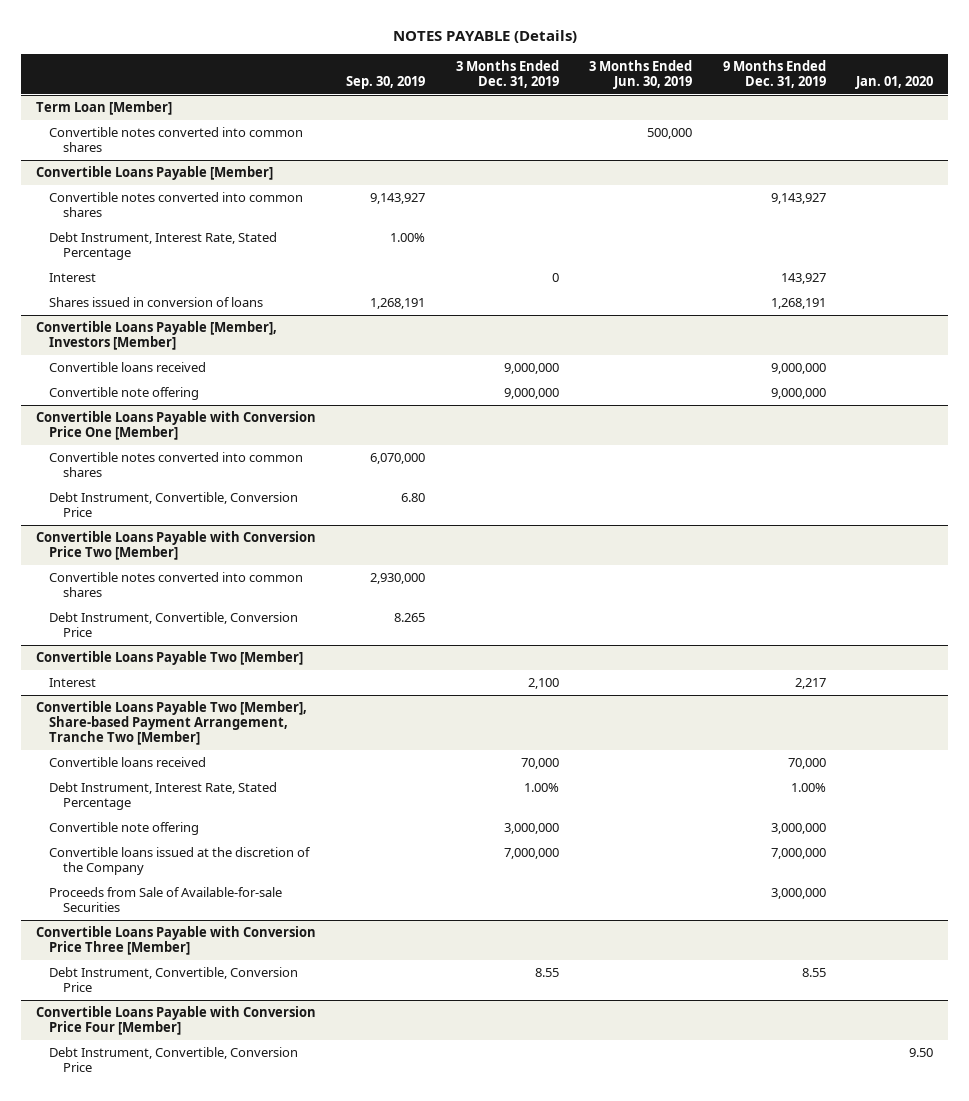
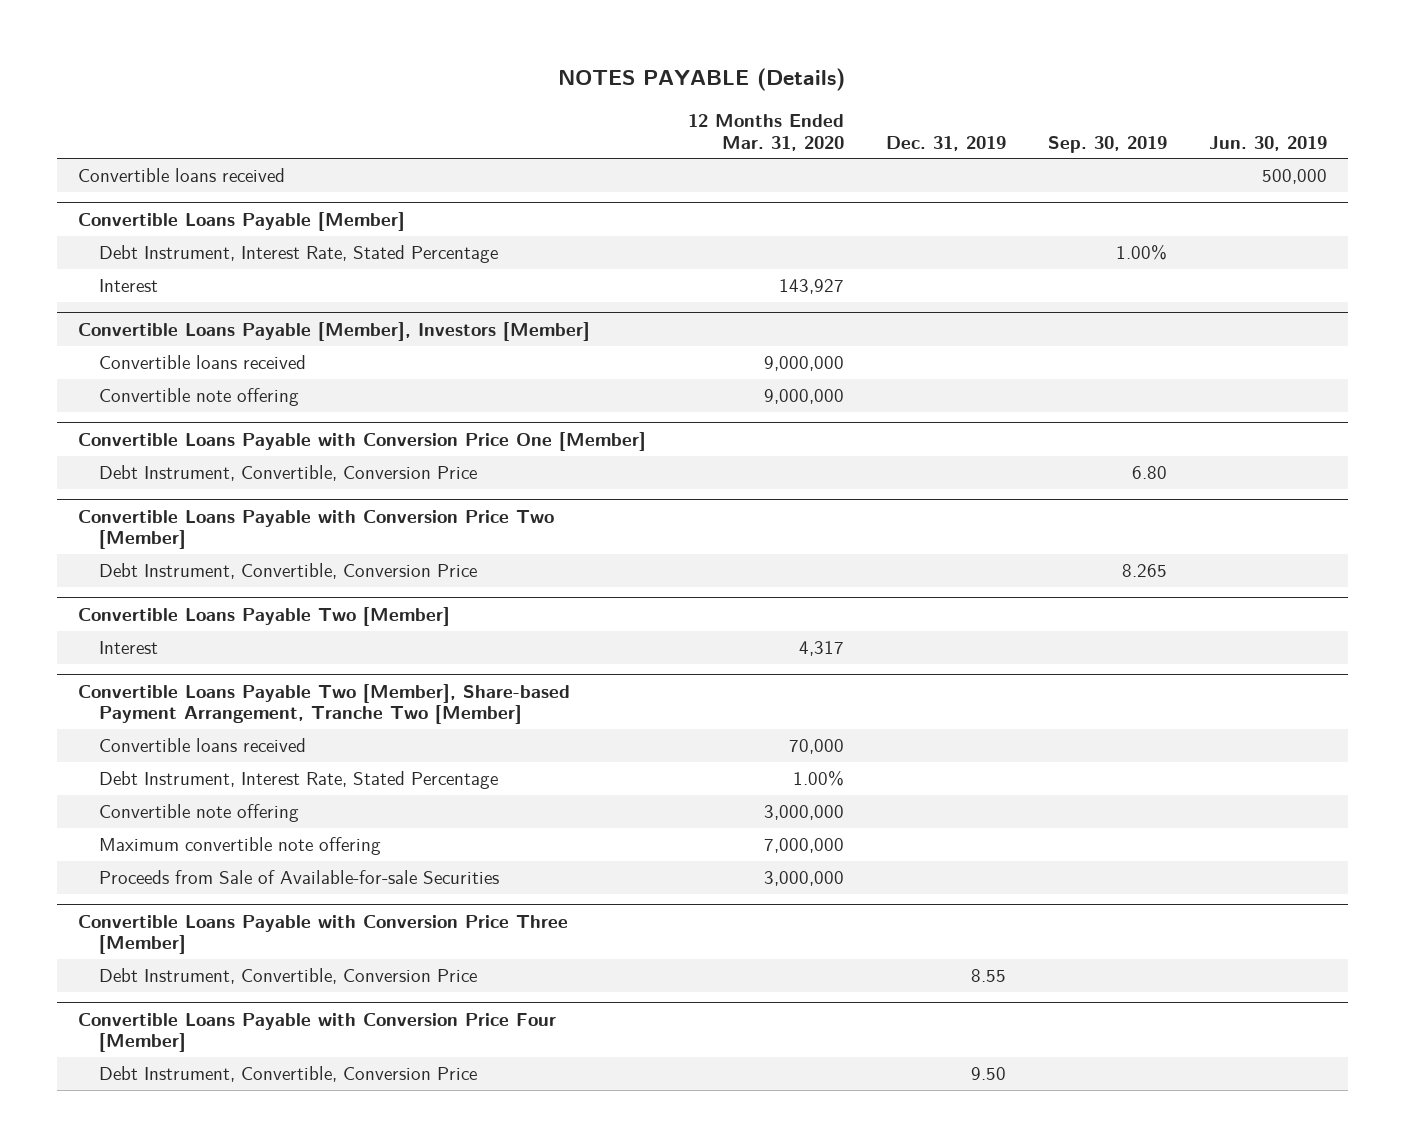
- | Sep. 30, 2019 | 3 Months Ended Dec. 31, 2019 | 3 Months Ended Jun. 30, 2019 | 9 Months Ended Dec. 31, 2019 | Jan. 01, 2020
+ | 12 Months Ended Mar. 31, 2020 | Dec. 31, 2019 | Sep. 30, 2019 | Jun. 30, 2019
- Term Loan [Member]
- Convertible notes converted into common shares | | | 500,000 | |
+ Convertible loans received | | | | 500,000
@ Convertible Loans Payable [Member]
- Convertible notes converted into common shares | 9,143,927 | | | 9,143,927 |
- Shares issued in conversion of loans | 1,268,191 | | | 1,268,191 |
@ Convertible Loans Payable with Conversion Price One [Member]
- Convertible notes converted into common shares | 6,070,000 | | | |
@ Convertible Loans Payable with Conversion Price Two [Member]
- Convertible notes converted into common shares | 2,930,000 | | | |
@ Convertible Loans Payable Two [Member], Share-based Payment Arrangement, Tranche Two [Member]
- Convertible loans issued at the discretion of the Company | | 7,000,000 | | 7,000,000 |
+ Maximum convertible note offering | 7,000,000 | | |

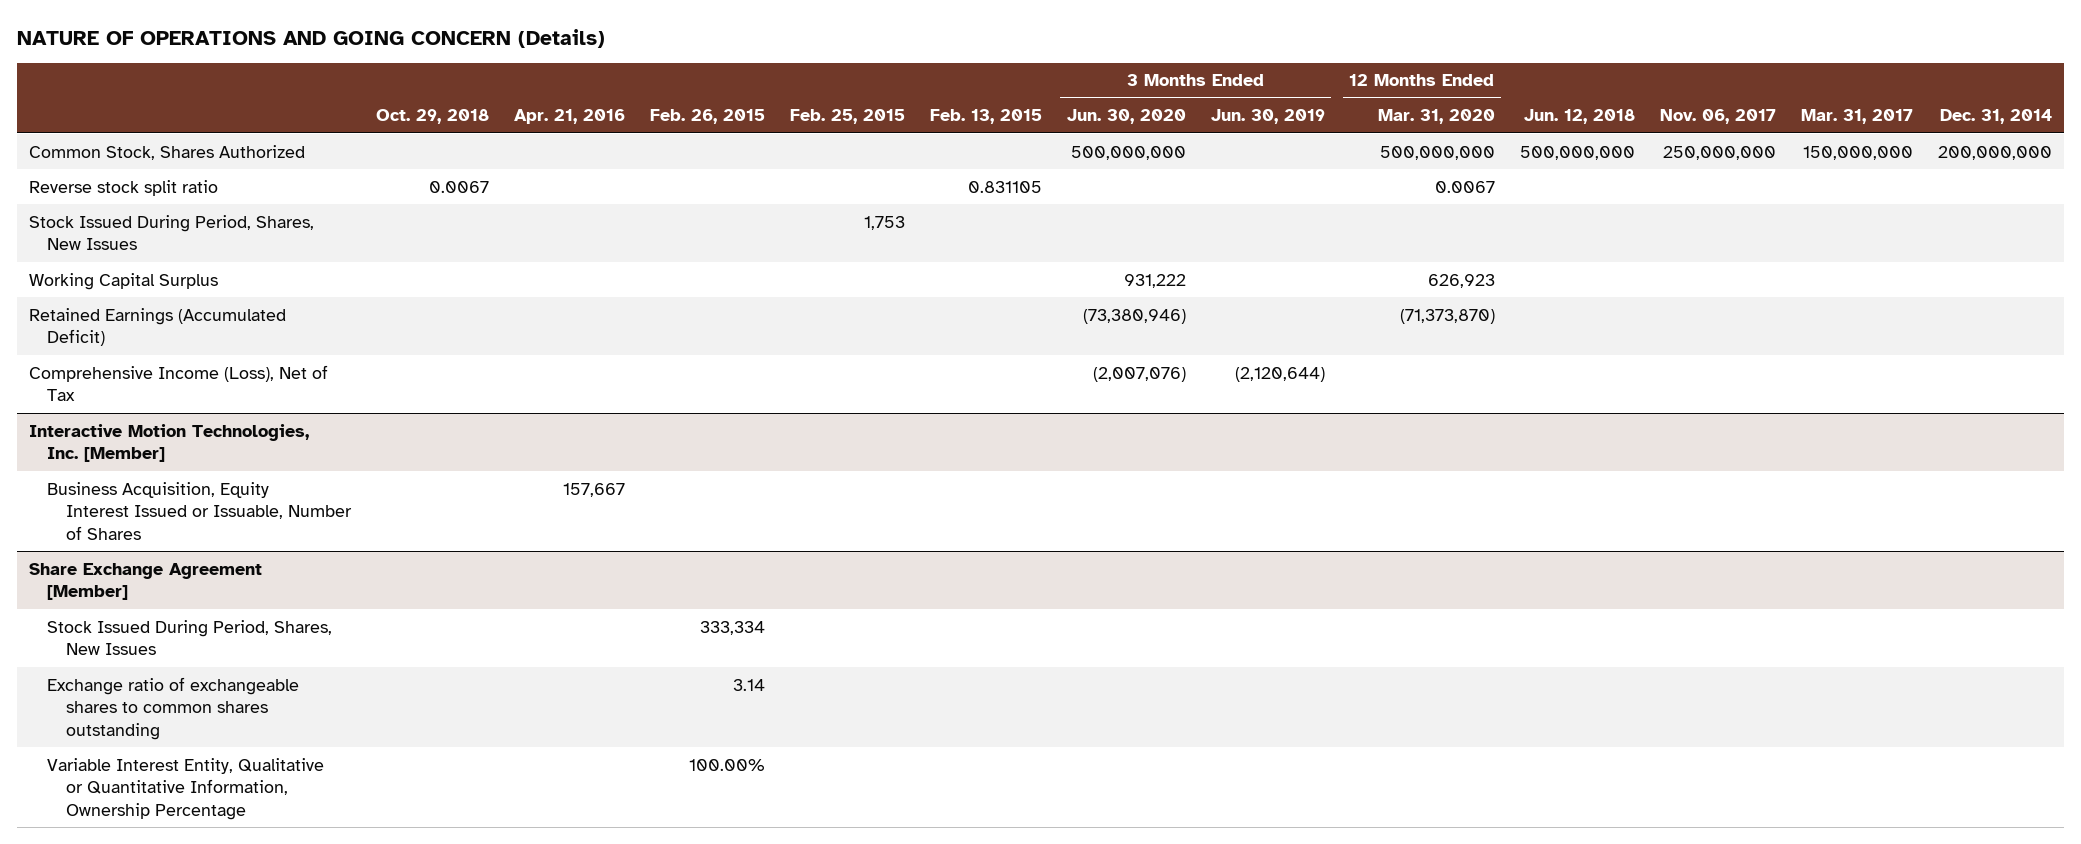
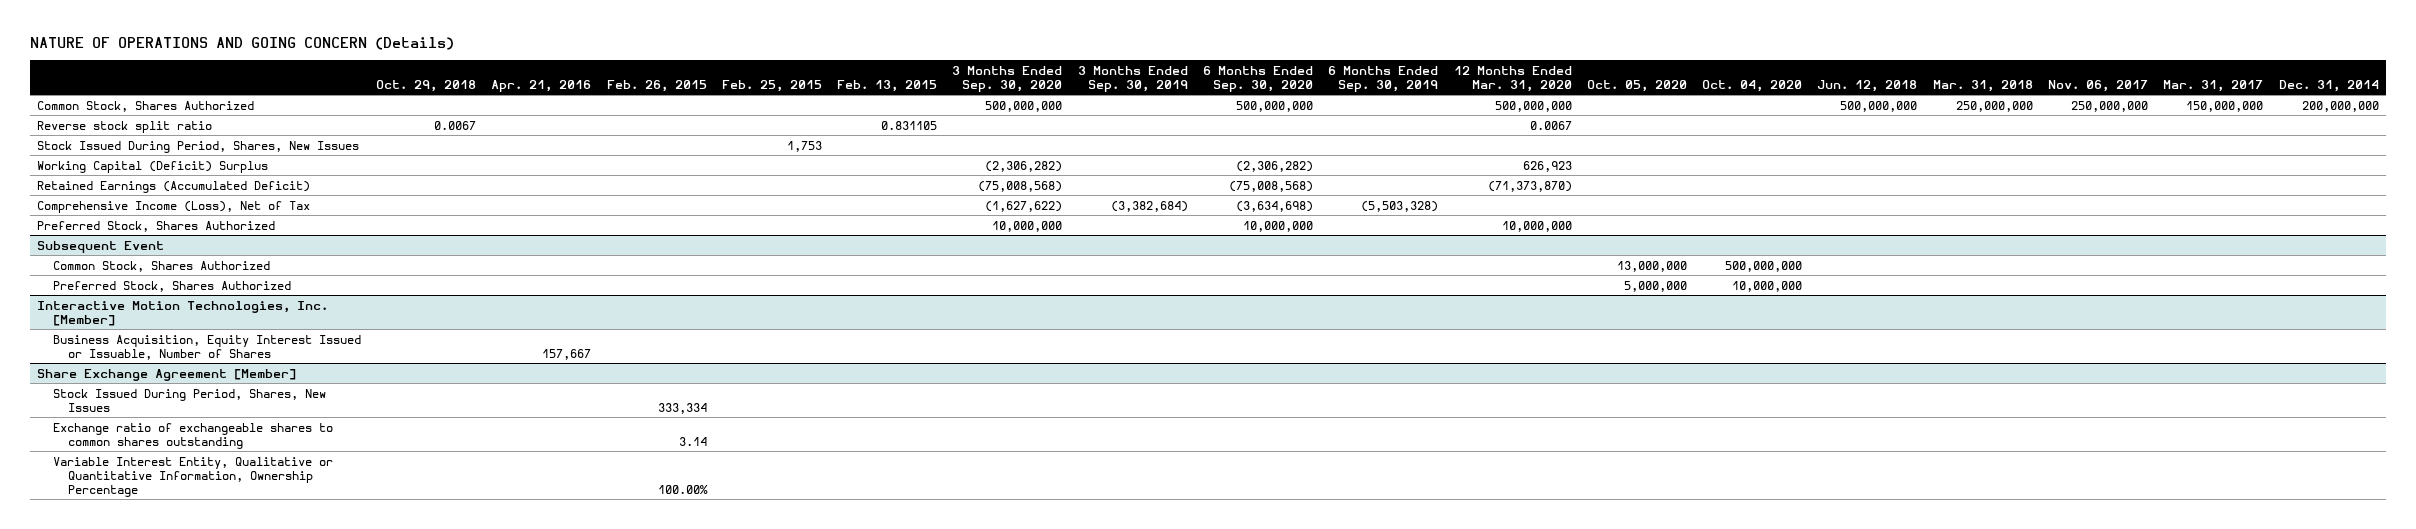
- | Oct. 29, 2018 | Apr. 21, 2016 | Feb. 26, 2015 | Feb. 25, 2015 | Feb. 13, 2015 | 3 Months Ended Jun. 30, 2020 | 3 Months Ended Jun. 30, 2019 | 12 Months Ended Mar. 31, 2020 | Jun. 12, 2018 | Nov. 06, 2017 | Mar. 31, 2017 | Dec. 31, 2014
+ | Oct. 29, 2018 | Apr. 21, 2016 | Feb. 26, 2015 | Feb. 25, 2015 | Feb. 13, 2015 | 3 Months Ended Sep. 30, 2020 | 3 Months Ended Sep. 30, 2019 | 6 Months Ended Sep. 30, 2020 | 6 Months Ended Sep. 30, 2019 | 12 Months Ended Mar. 31, 2020 | Oct. 05, 2020 | Oct. 04, 2020 | Jun. 12, 2018 | Mar. 31, 2018 | Nov. 06, 2017 | Mar. 31, 2017 | Dec. 31, 2014
- Working Capital Surplus | | | | | | 931,222 | | 626,923 | | | |
+ Working Capital (Deficit) Surplus | | | | | | (2,306,282) | | (2,306,282) | | 626,923 | | | | | | |
+ Preferred Stock, Shares Authorized | | | | | | 10,000,000 | | 10,000,000 | | 10,000,000 | | | | | | |
+ Subsequent Event
+ Common Stock, Shares Authorized | | | | | | | | | | | 13,000,000 | 500,000,000 | | | | |
+ Preferred Stock, Shares Authorized | | | | | | | | | | | 5,000,000 | 10,000,000 | | | | |

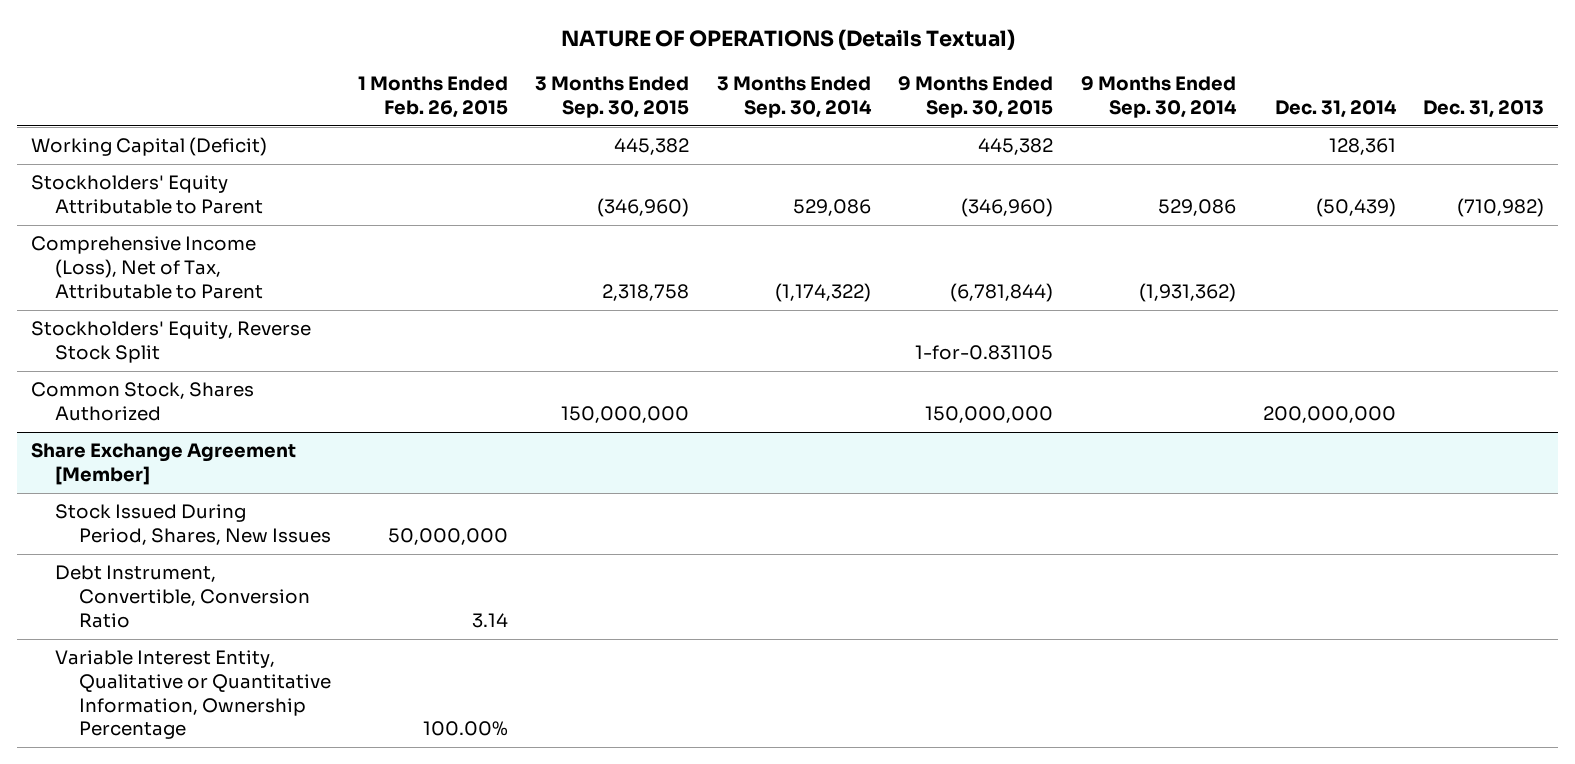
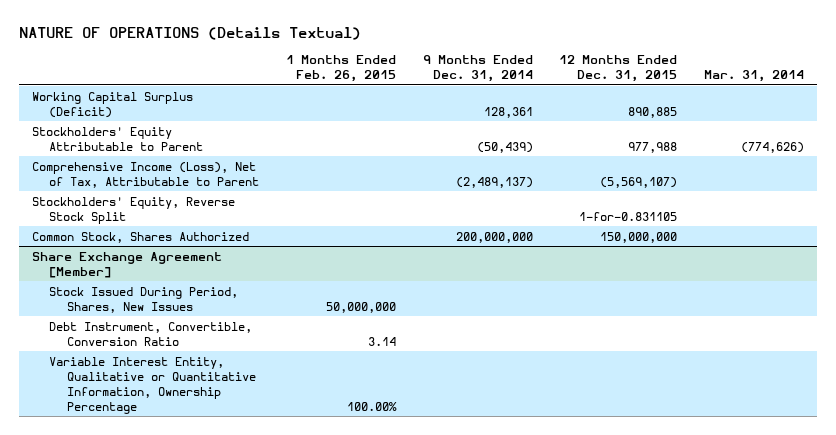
- | 1 Months Ended Feb. 26, 2015 | 3 Months Ended Sep. 30, 2015 | 3 Months Ended Sep. 30, 2014 | 9 Months Ended Sep. 30, 2015 | 9 Months Ended Sep. 30, 2014 | Dec. 31, 2014 | Dec. 31, 2013
+ | 1 Months Ended Feb. 26, 2015 | 9 Months Ended Dec. 31, 2014 | 12 Months Ended Dec. 31, 2015 | Mar. 31, 2014
- Working Capital (Deficit) | | 445,382 | | 445,382 | | 128,361 |
+ Working Capital Surplus (Deficit) | | 128,361 | 890,885 |

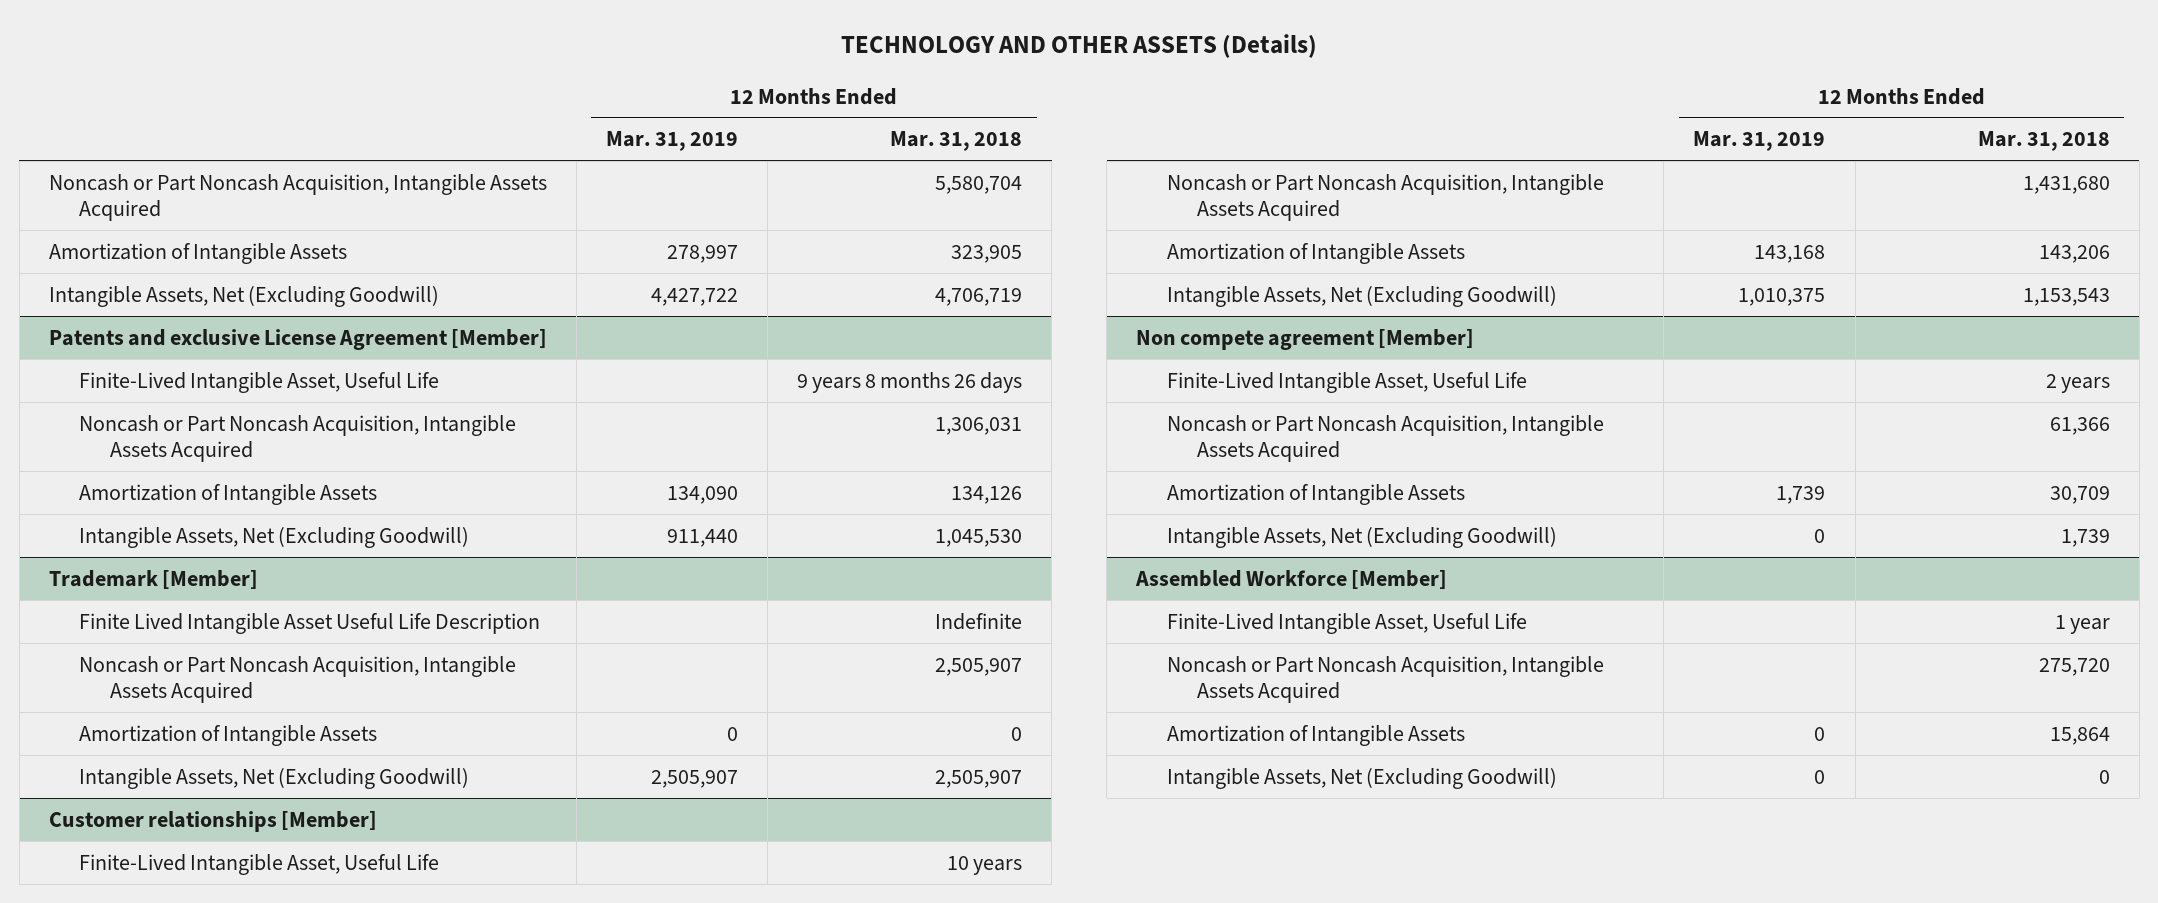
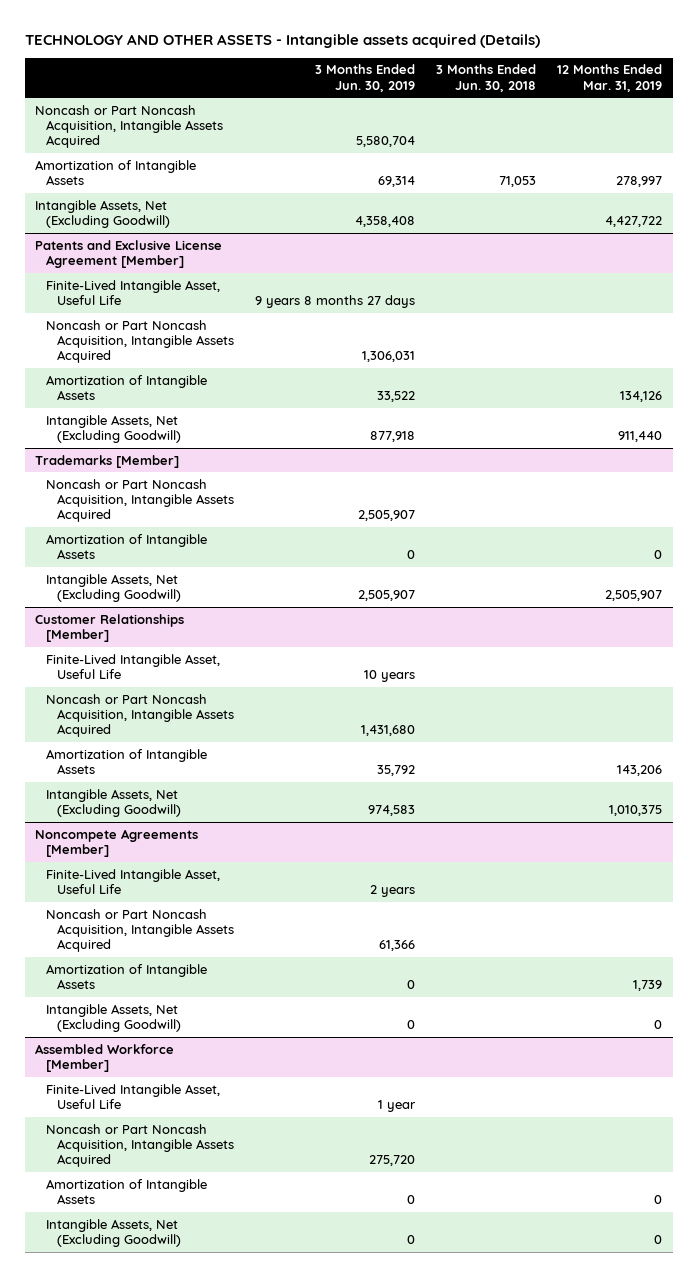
- TECHNOLOGY AND OTHER ASSETS (Details)
+ TECHNOLOGY AND OTHER ASSETS - Intangible assets acquired (Details)
- | 12 Months Ended Mar. 31, 2019 | 12 Months Ended Mar. 31, 2018
+ | 3 Months Ended Jun. 30, 2019 | 3 Months Ended Jun. 30, 2018 | 12 Months Ended Mar. 31, 2019
- Patents and exclusive License Agreement [Member]
+ Patents and Exclusive License Agreement [Member]
- Amortization of Intangible Assets | 134,090 | 134,126
+ Amortization of Intangible Assets | 33,522 | | 134,126
- Trademark [Member]
- Finite Lived Intangible Asset Useful Life Description | | Indefinite
+ Trademarks [Member]
- Customer relationships [Member]
+ Customer Relationships [Member]
- Amortization of Intangible Assets | 143,168 | 143,206
+ Amortization of Intangible Assets | 35,792 | | 143,206
- Non compete agreement [Member]
+ Noncompete Agreements [Member]

